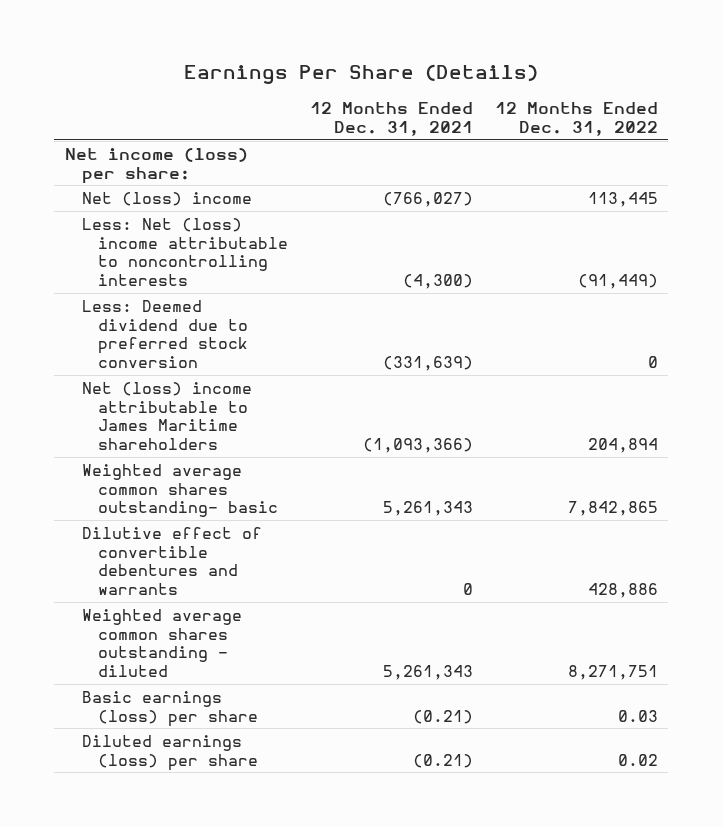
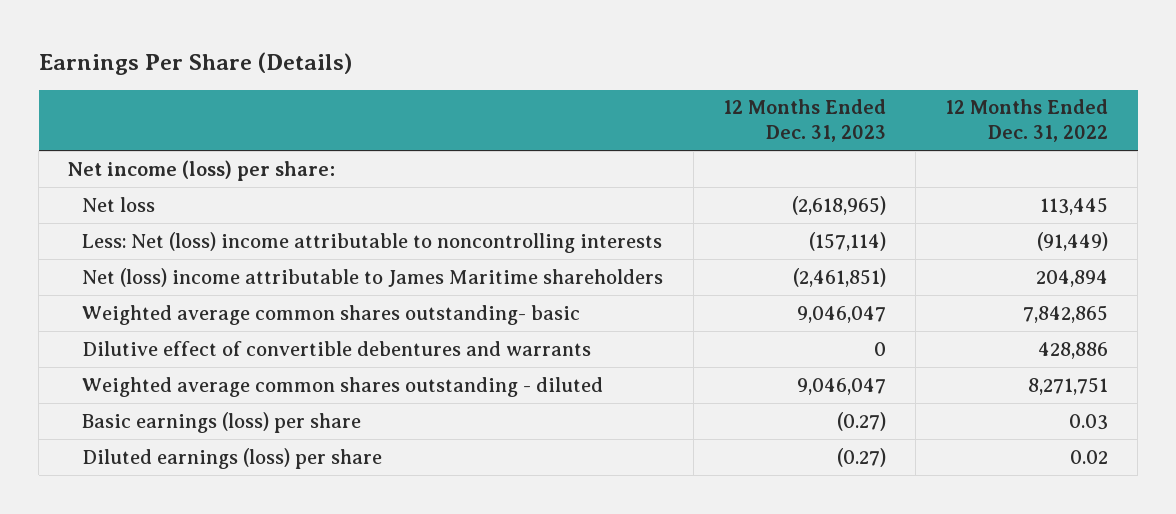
- | 12 Months Ended Dec. 31, 2021 | 12 Months Ended Dec. 31, 2022
+ | 12 Months Ended Dec. 31, 2023 | 12 Months Ended Dec. 31, 2022
- Net (loss) income | (766,027) | 113,445
+ Net loss | (2,618,965) | 113,445
- Less: Deemed dividend due to preferred stock conversion | (331,639) | 0

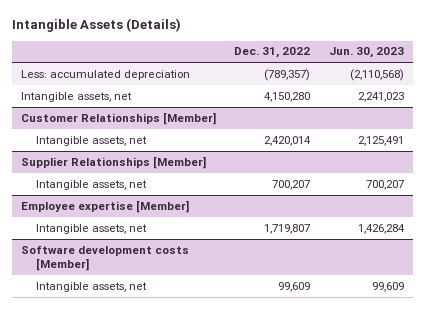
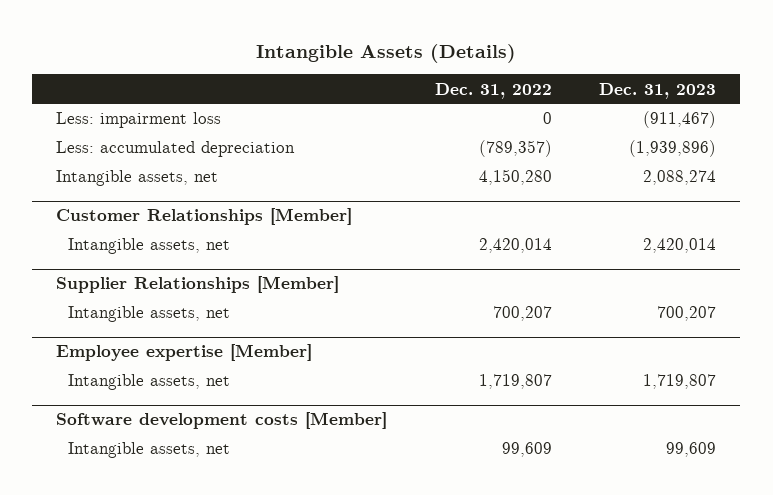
- | Dec. 31, 2022 | Jun. 30, 2023
+ | Dec. 31, 2022 | Dec. 31, 2023
+ Less: impairment loss | 0 | (911,467)

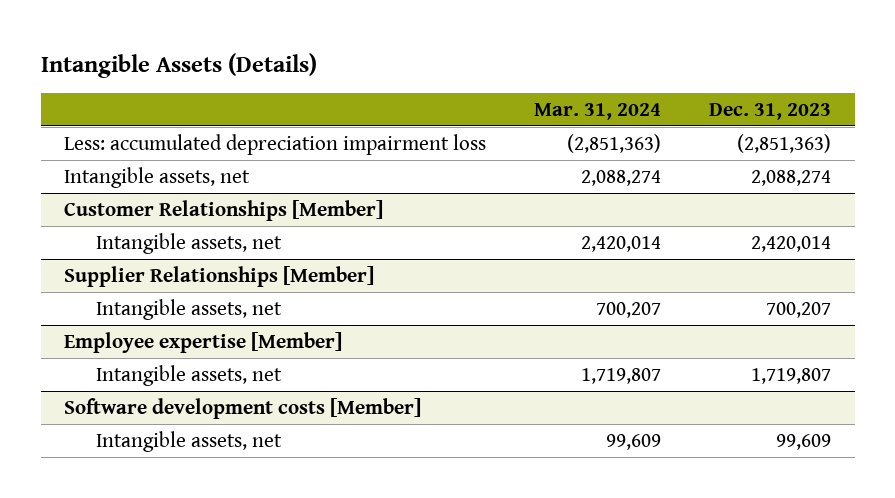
- | Dec. 31, 2022 | Dec. 31, 2023
+ | Mar. 31, 2024 | Dec. 31, 2023
- Less: impairment loss | 0 | (911,467)
- Less: accumulated depreciation | (789,357) | (1,939,896)
+ Less: accumulated depreciation impairment loss | (2,851,363) | (2,851,363)

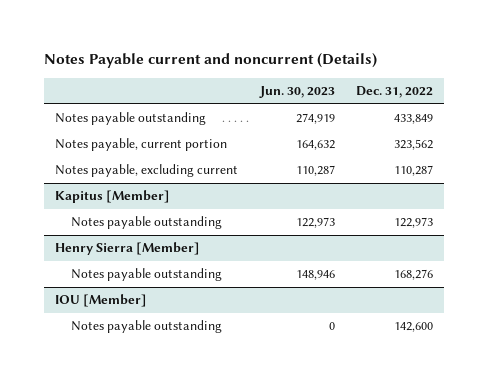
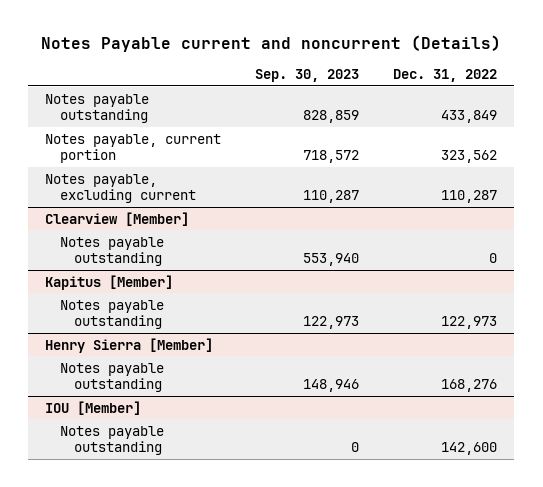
- | Jun. 30, 2023 | Dec. 31, 2022
+ | Sep. 30, 2023 | Dec. 31, 2022
+ Clearview [Member]
+ Notes payable outstanding | 553,940 | 0

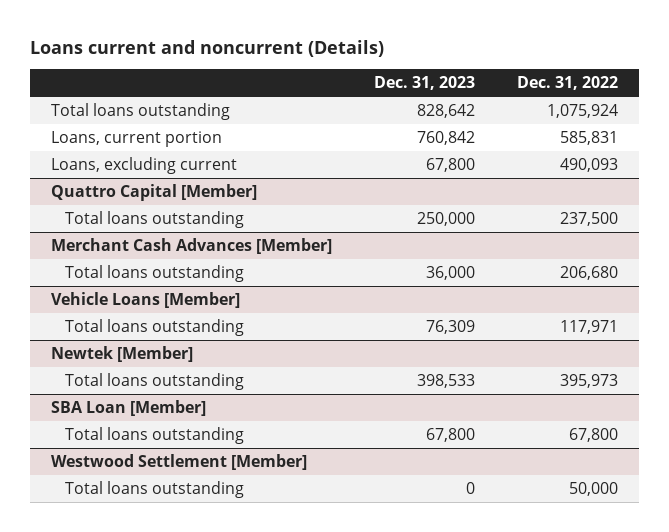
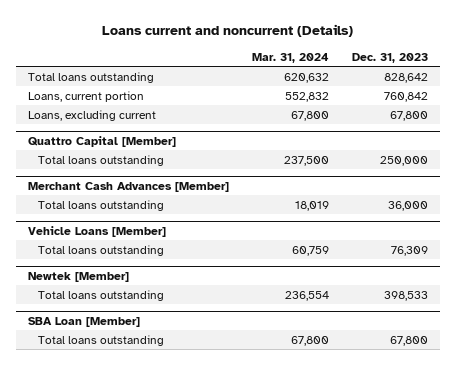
- | Dec. 31, 2023 | Dec. 31, 2022
+ | Mar. 31, 2024 | Dec. 31, 2023
- Westwood Settlement [Member]
- Total loans outstanding | 0 | 50,000

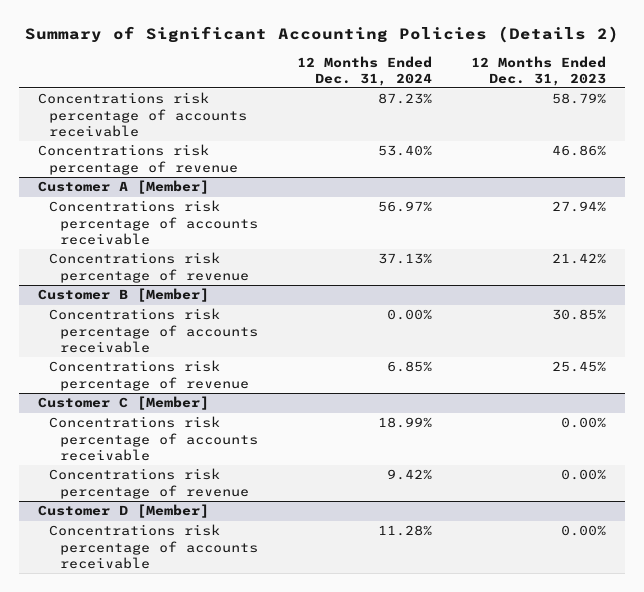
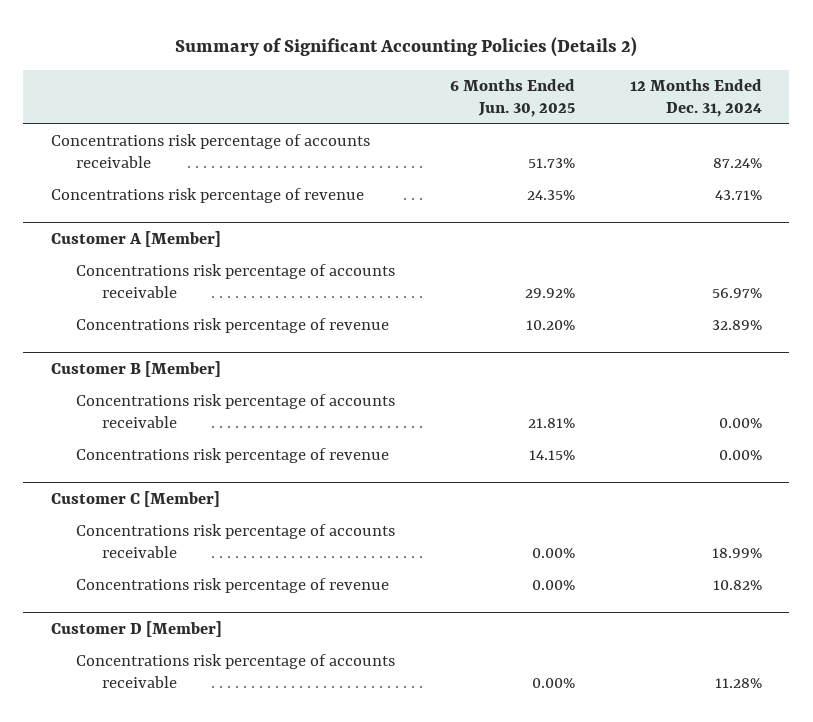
- | 12 Months Ended Dec. 31, 2024 | 12 Months Ended Dec. 31, 2023
+ | 6 Months Ended Jun. 30, 2025 | 12 Months Ended Dec. 31, 2024
- Concentrations risk percentage of accounts receivable | 87.23% | 58.79%
- Concentrations risk percentage of revenue | 53.40% | 46.86%
+ Concentrations risk percentage of accounts receivable | 51.73% | 87.24%
+ Concentrations risk percentage of revenue | 24.35% | 43.71%
@ Customer A [Member]
- Concentrations risk percentage of revenue | 37.13% | 21.42%
+ Concentrations risk percentage of revenue | 10.20% | 32.89%
@ Customer B [Member]
- Concentrations risk percentage of revenue | 6.85% | 25.45%
+ Concentrations risk percentage of revenue | 14.15% | 0.00%
@ Customer C [Member]
- Concentrations risk percentage of revenue | 9.42% | 0.00%
+ Concentrations risk percentage of revenue | 0.00% | 10.82%

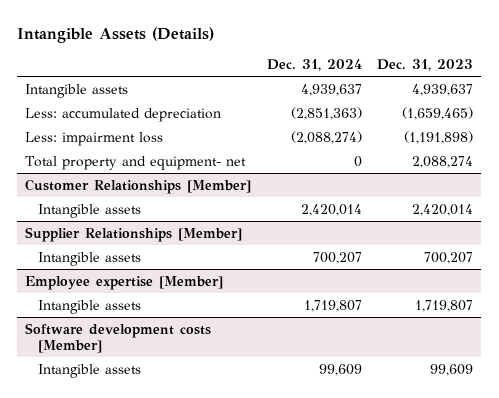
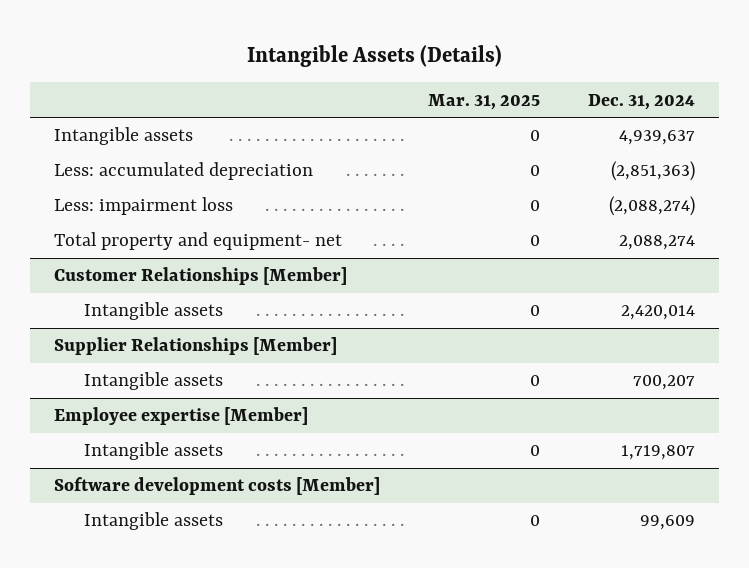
- | Dec. 31, 2024 | Dec. 31, 2023
+ | Mar. 31, 2025 | Dec. 31, 2024
- Total property and equipment- net | 0 | 2,088,274
+ Total property and equipment- net | 0 | 2,088,274

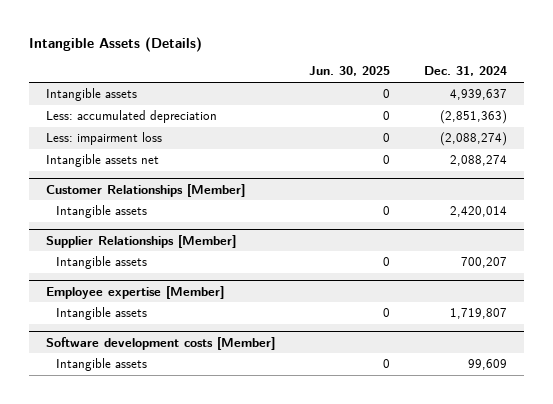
- | Mar. 31, 2025 | Dec. 31, 2024
+ | Jun. 30, 2025 | Dec. 31, 2024
- Total property and equipment- net | 0 | 2,088,274
+ Intangible assets net | 0 | 2,088,274

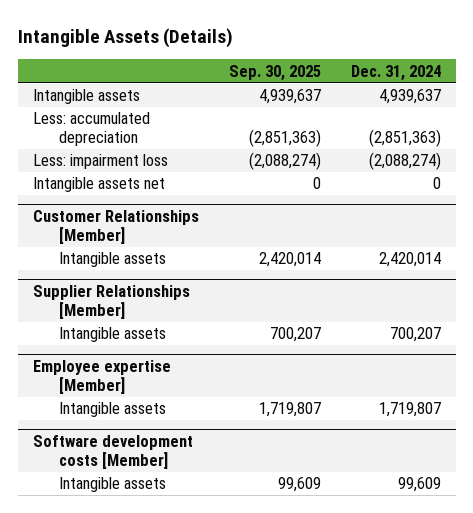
- | Jun. 30, 2025 | Dec. 31, 2024
+ | Sep. 30, 2025 | Dec. 31, 2024
- Intangible assets net | 0 | 2,088,274
+ Intangible assets net | 0 | 0

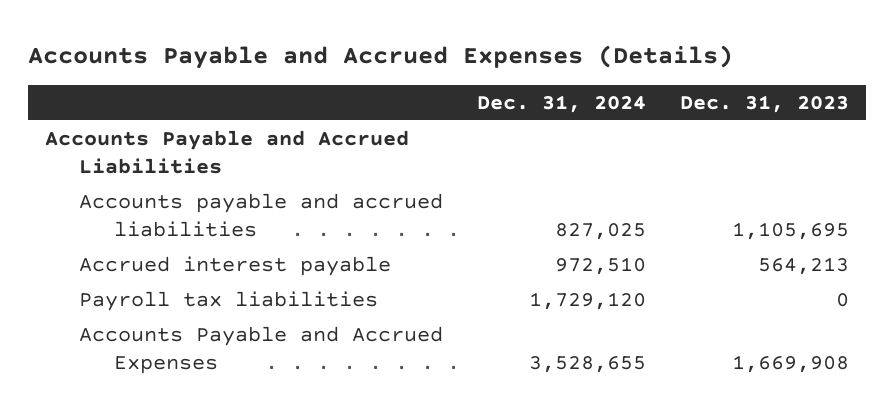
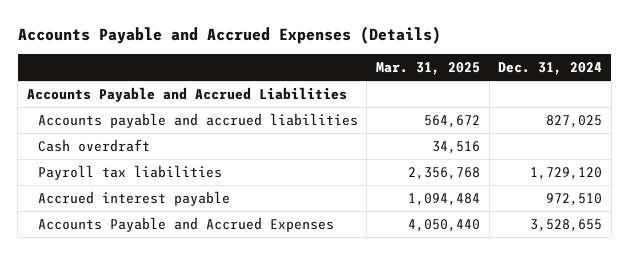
- | Dec. 31, 2024 | Dec. 31, 2023
+ | Mar. 31, 2025 | Dec. 31, 2024
+ Cash overdraft | 34,516 |
moved down: Accrued interest payable | 1,094,484 | 972,510

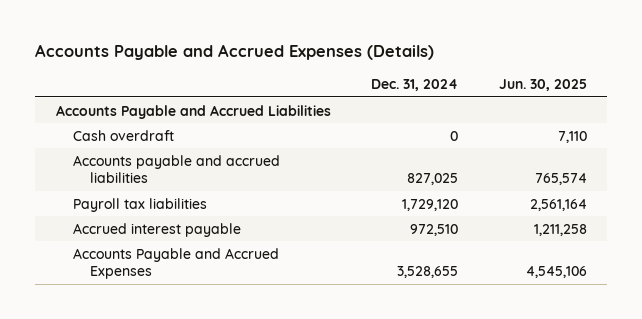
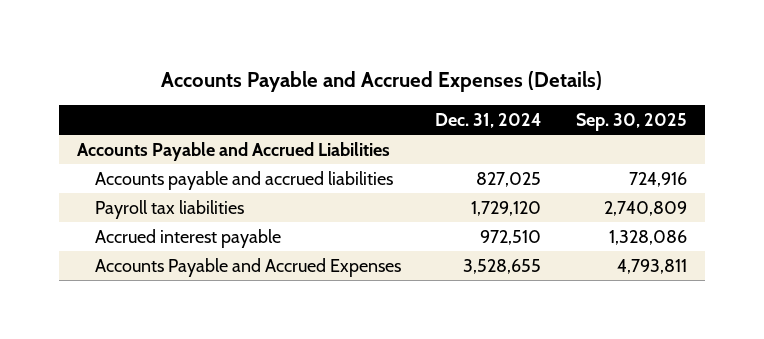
- | Dec. 31, 2024 | Jun. 30, 2025
+ | Dec. 31, 2024 | Sep. 30, 2025
- Cash overdraft | 0 | 7,110

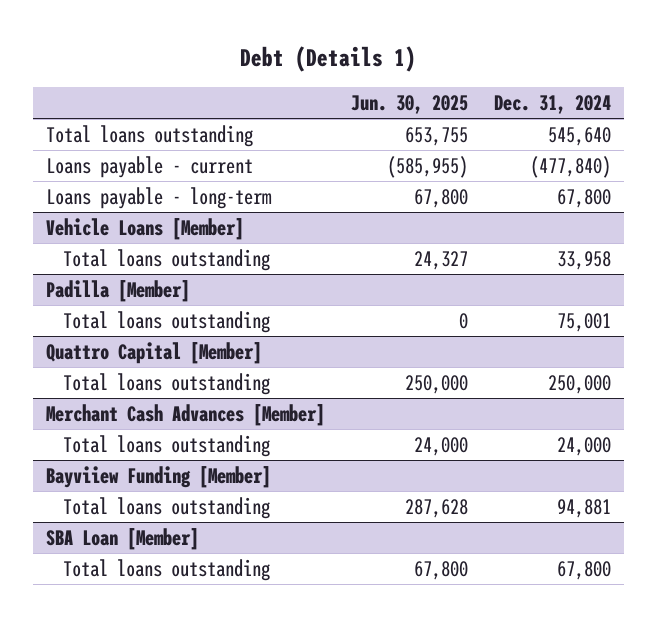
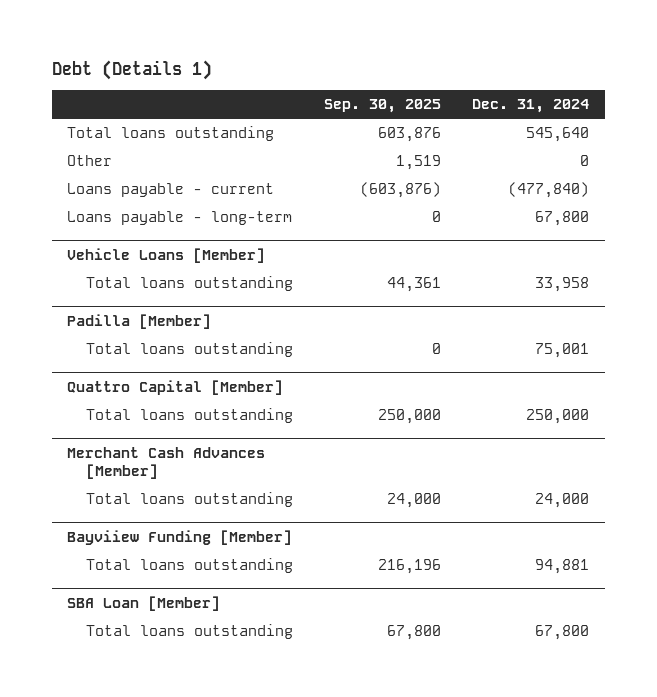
- | Jun. 30, 2025 | Dec. 31, 2024
+ | Sep. 30, 2025 | Dec. 31, 2024
+ Other | 1,519 | 0

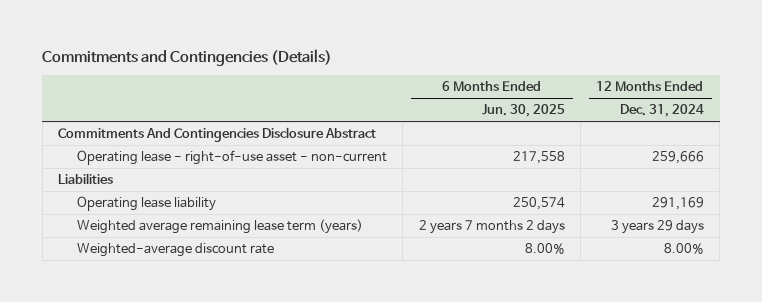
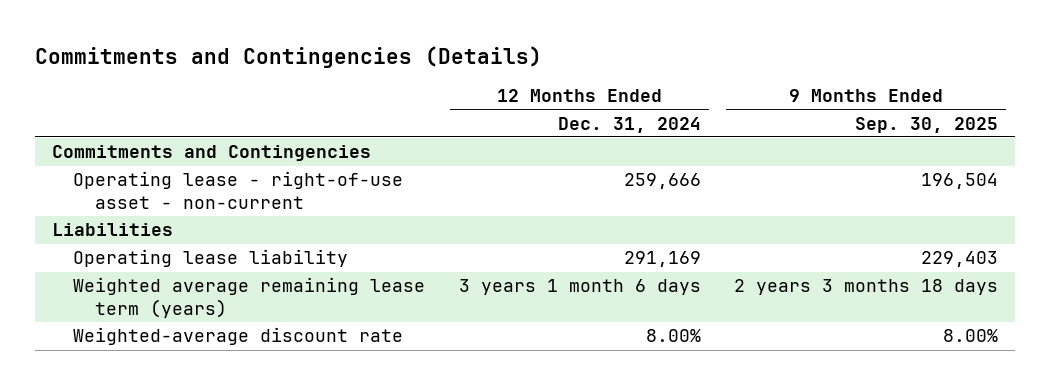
- | 6 Months Ended Jun. 30, 2025 | 12 Months Ended Dec. 31, 2024
+ | 12 Months Ended Dec. 31, 2024 | 9 Months Ended Sep. 30, 2025
- Commitments And Contingencies Disclosure Abstract
+ Commitments and Contingencies
- Weighted average remaining lease term (years) | 2 years 7 months 2 days | 3 years 29 days
+ Weighted average remaining lease term (years) | 3 years 1 month 6 days | 2 years 3 months 18 days

